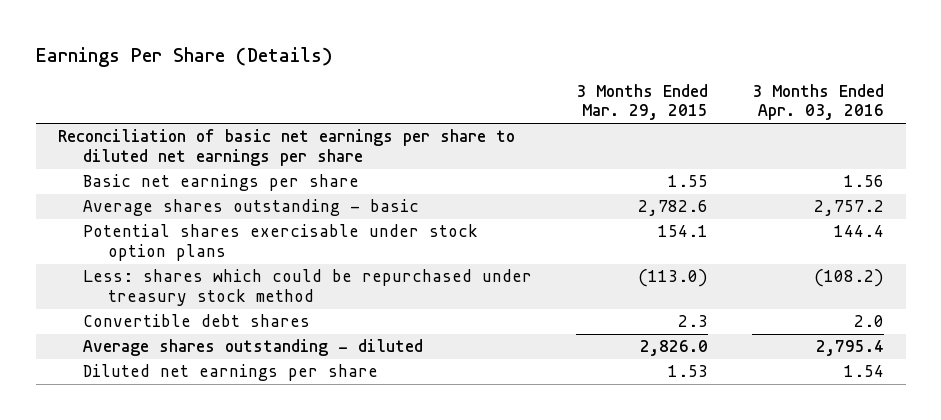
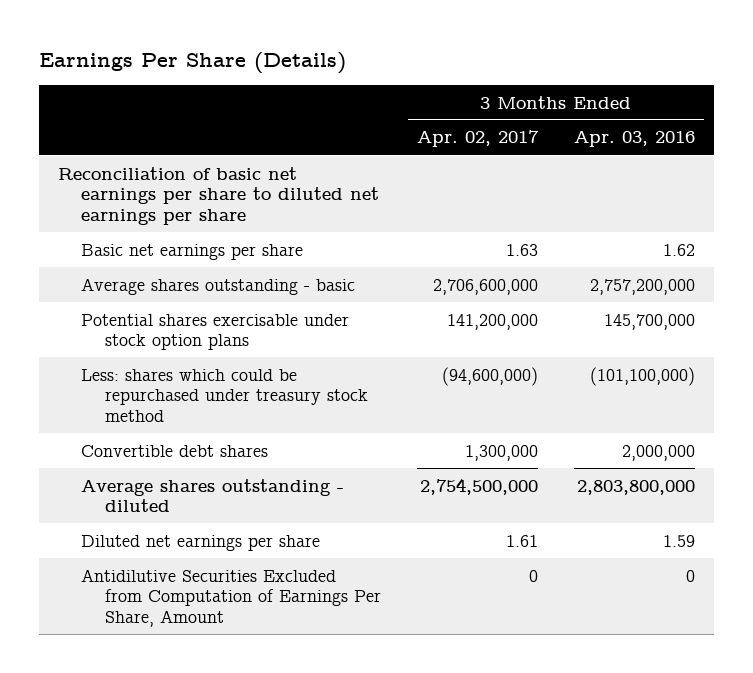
- | 3 Months Ended Mar. 29, 2015 | 3 Months Ended Apr. 03, 2016
+ | 3 Months Ended Apr. 02, 2017 | 3 Months Ended Apr. 03, 2016
- Basic net earnings per share | 1.55 | 1.56
- Average shares outstanding - basic | 2,782.6 | 2,757.2
- Potential shares exercisable under stock option plans | 154.1 | 144.4
- Less: shares which could be repurchased under treasury stock method | (113.0) | (108.2)
- Convertible debt shares | 2.3 | 2.0
- Average shares outstanding - diluted | 2,826.0 | 2,795.4
- Diluted net earnings per share | 1.53 | 1.54
+ Basic net earnings per share | 1.63 | 1.62
+ Average shares outstanding - basic | 2,706,600,000 | 2,757,200,000
+ Potential shares exercisable under stock option plans | 141,200,000 | 145,700,000
+ Less: shares which could be repurchased under treasury stock method | (94,600,000) | (101,100,000)
+ Convertible debt shares | 1,300,000 | 2,000,000
+ Average shares outstanding - diluted | 2,754,500,000 | 2,803,800,000
+ Diluted net earnings per share | 1.61 | 1.59
+ Antidilutive Securities Excluded from Computation of Earnings Per Share, Amount | 0 | 0

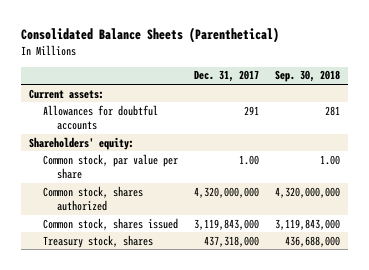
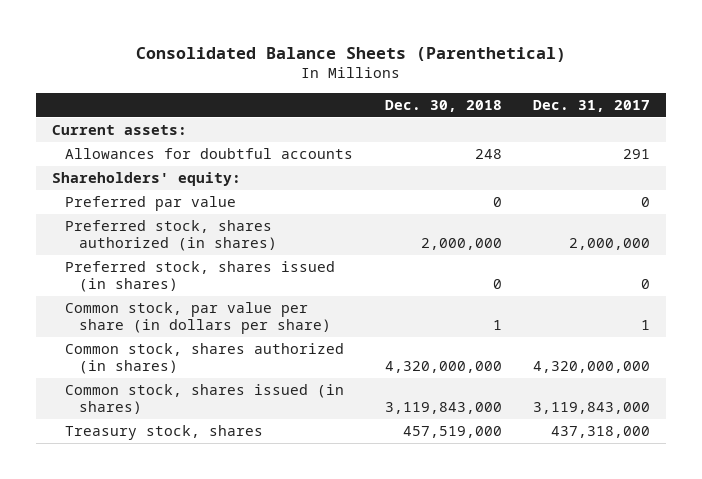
- | Dec. 31, 2017 | Sep. 30, 2018
+ | Dec. 30, 2018 | Dec. 31, 2017
- Common stock, par value per share | 1.00 | 1.00
- Common stock, shares authorized | 4,320,000,000 | 4,320,000,000
- Common stock, shares issued | 3,119,843,000 | 3,119,843,000
+ Preferred par value | 0 | 0
+ Preferred stock, shares authorized (in shares) | 2,000,000 | 2,000,000
+ Preferred stock, shares issued (in shares) | 0 | 0
+ Common stock, par value per share (in dollars per share) | 1 | 1
+ Common stock, shares authorized (in shares) | 4,320,000,000 | 4,320,000,000
+ Common stock, shares issued (in shares) | 3,119,843,000 | 3,119,843,000

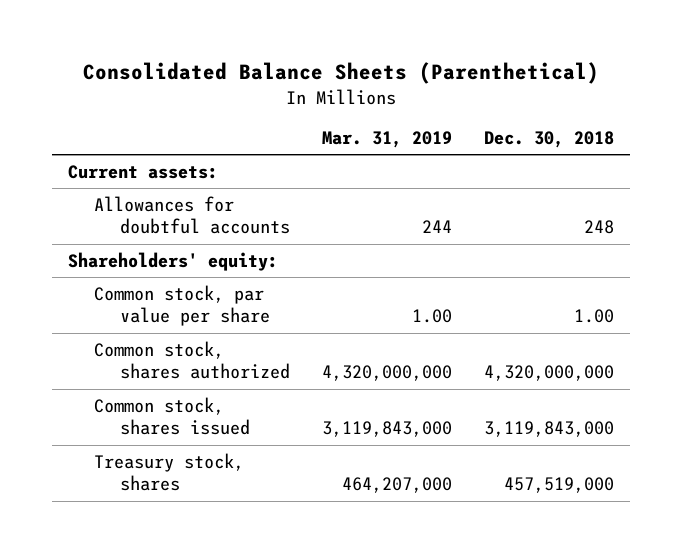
- | Dec. 30, 2018 | Dec. 31, 2017
+ | Mar. 31, 2019 | Dec. 30, 2018
- Preferred par value | 0 | 0
- Preferred stock, shares authorized (in shares) | 2,000,000 | 2,000,000
- Preferred stock, shares issued (in shares) | 0 | 0
- Common stock, par value per share (in dollars per share) | 1 | 1
- Common stock, shares authorized (in shares) | 4,320,000,000 | 4,320,000,000
- Common stock, shares issued (in shares) | 3,119,843,000 | 3,119,843,000
+ Common stock, par value per share | 1.00 | 1.00
+ Common stock, shares authorized | 4,320,000,000 | 4,320,000,000
+ Common stock, shares issued | 3,119,843,000 | 3,119,843,000

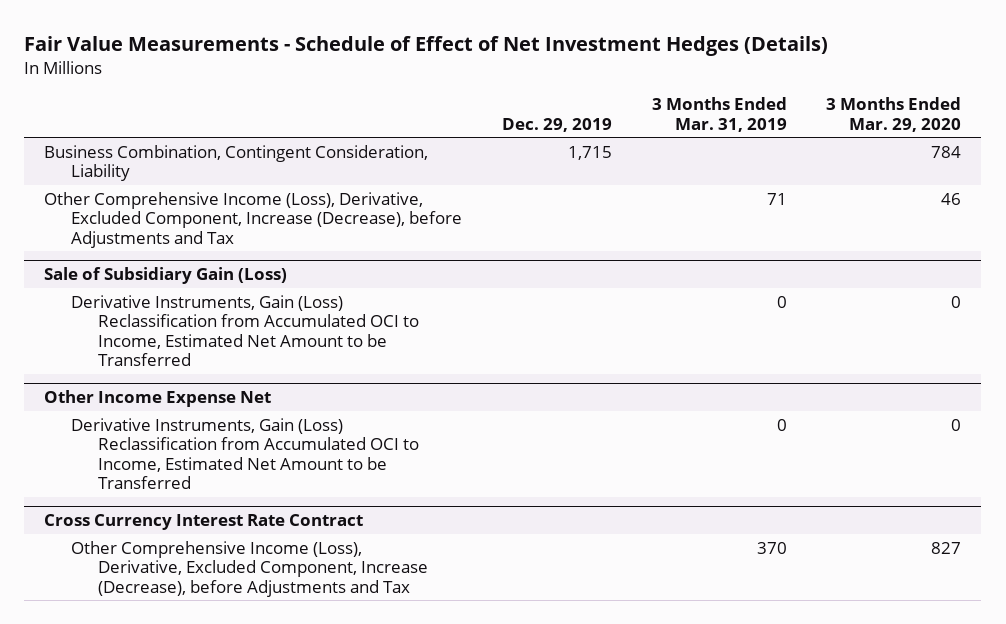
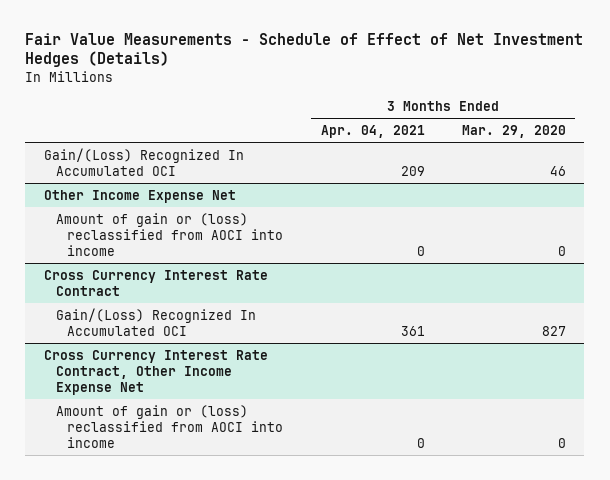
- | Dec. 29, 2019 | 3 Months Ended Mar. 31, 2019 | 3 Months Ended Mar. 29, 2020
+ | 3 Months Ended Apr. 04, 2021 | 3 Months Ended Mar. 29, 2020
- Business Combination, Contingent Consideration, Liability | 1,715 | | 784
- Other Comprehensive Income (Loss), Derivative, Excluded Component, Increase (Decrease), before Adjustments and Tax | | 71 | 46
- Sale of Subsidiary Gain (Loss)
- Derivative Instruments, Gain (Loss) Reclassification from Accumulated OCI to Income, Estimated Net Amount to be Transferred | | 0 | 0
+ Gain/(Loss) Recognized In Accumulated OCI | 209 | 46
@ Other Income Expense Net
- Derivative Instruments, Gain (Loss) Reclassification from Accumulated OCI to Income, Estimated Net Amount to be Transferred | | 0 | 0
+ Amount of gain or (loss) reclassified from AOCI into income | 0 | 0
@ Cross Currency Interest Rate Contract
- Other Comprehensive Income (Loss), Derivative, Excluded Component, Increase (Decrease), before Adjustments and Tax | | 370 | 827
+ Gain/(Loss) Recognized In Accumulated OCI | 361 | 827
+ Cross Currency Interest Rate Contract, Other Income Expense Net
+ Amount of gain or (loss) reclassified from AOCI into income | 0 | 0

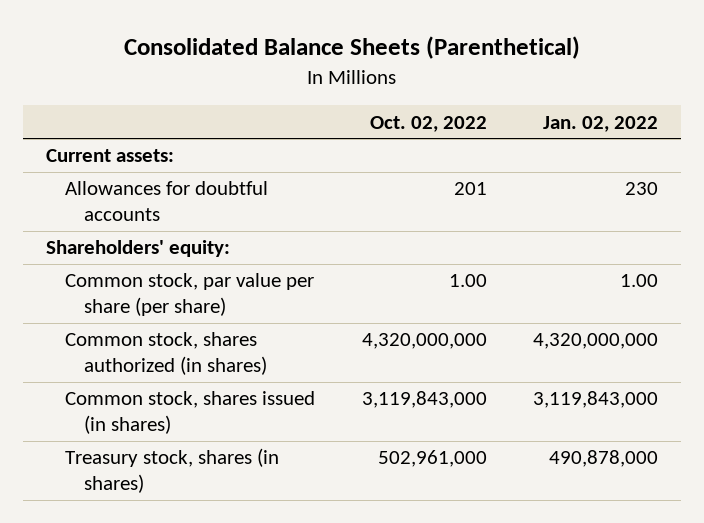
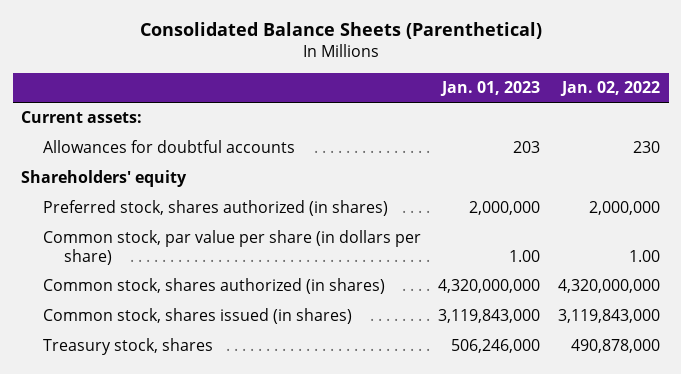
- | Oct. 02, 2022 | Jan. 02, 2022
+ | Jan. 01, 2023 | Jan. 02, 2022
- Shareholders' equity:
- Common stock, par value per share (per share) | 1.00 | 1.00
+ Shareholders' equity
+ Preferred stock, shares authorized (in shares) | 2,000,000 | 2,000,000
+ Common stock, par value per share (in dollars per share) | 1.00 | 1.00
- Treasury stock, shares (in shares) | 502,961,000 | 490,878,000
+ Treasury stock, shares | 506,246,000 | 490,878,000

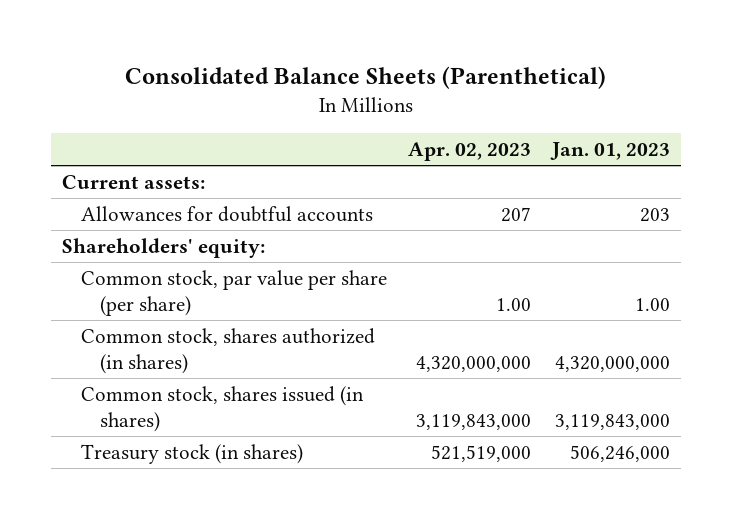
- | Jan. 01, 2023 | Jan. 02, 2022
+ | Apr. 02, 2023 | Jan. 01, 2023
- Shareholders' equity
- Preferred stock, shares authorized (in shares) | 2,000,000 | 2,000,000
- Common stock, par value per share (in dollars per share) | 1.00 | 1.00
+ Shareholders' equity:
+ Common stock, par value per share (per share) | 1.00 | 1.00
- Treasury stock, shares | 506,246,000 | 490,878,000
+ Treasury stock (in shares) | 521,519,000 | 506,246,000

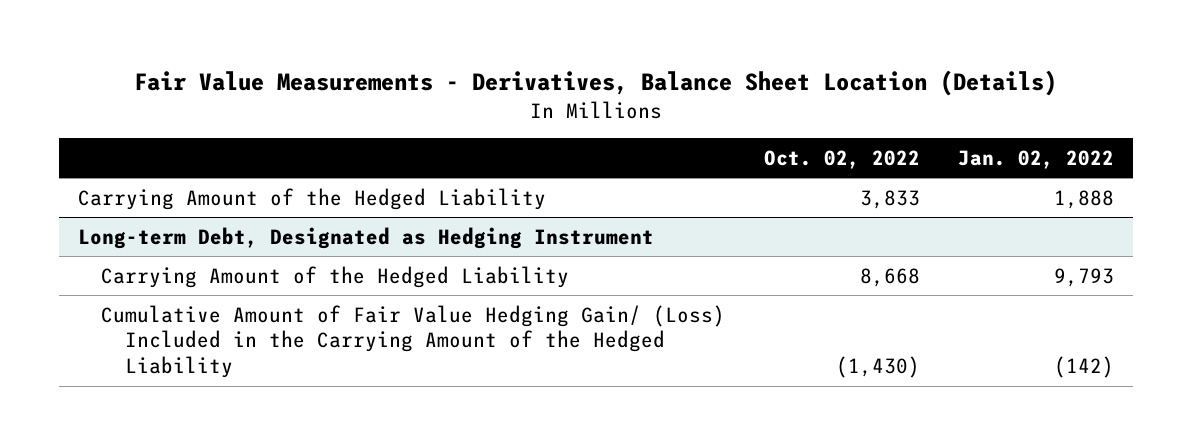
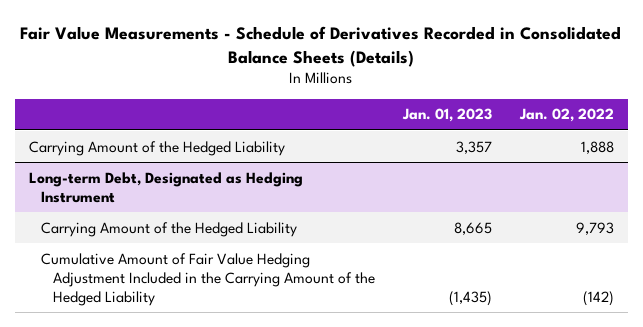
- Fair Value Measurements - Derivatives, Balance Sheet Location (Details)
+ Fair Value Measurements - Schedule of Derivatives Recorded in Consolidated Balance Sheets (Details)
- | Oct. 02, 2022 | Jan. 02, 2022
+ | Jan. 01, 2023 | Jan. 02, 2022
@ Long-term Debt, Designated as Hedging Instrument
- Cumulative Amount of Fair Value Hedging Gain/ (Loss) Included in the Carrying Amount of the Hedged Liability | (1,430) | (142)
+ Cumulative Amount of Fair Value Hedging Adjustment Included in the Carrying Amount of the Hedged Liability | (1,435) | (142)

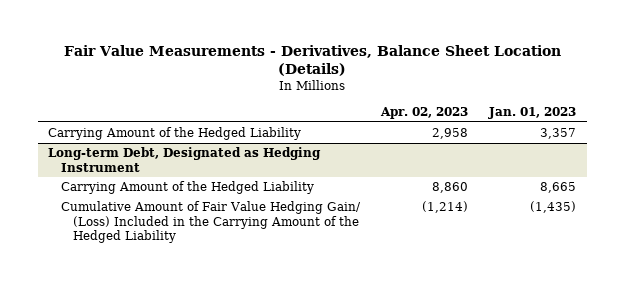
- Fair Value Measurements - Schedule of Derivatives Recorded in Consolidated Balance Sheets (Details)
+ Fair Value Measurements - Derivatives, Balance Sheet Location (Details)
- | Jan. 01, 2023 | Jan. 02, 2022
+ | Apr. 02, 2023 | Jan. 01, 2023
@ Long-term Debt, Designated as Hedging Instrument
- Cumulative Amount of Fair Value Hedging Adjustment Included in the Carrying Amount of the Hedged Liability | (1,435) | (142)
+ Cumulative Amount of Fair Value Hedging Gain/ (Loss) Included in the Carrying Amount of the Hedged Liability | (1,214) | (1,435)

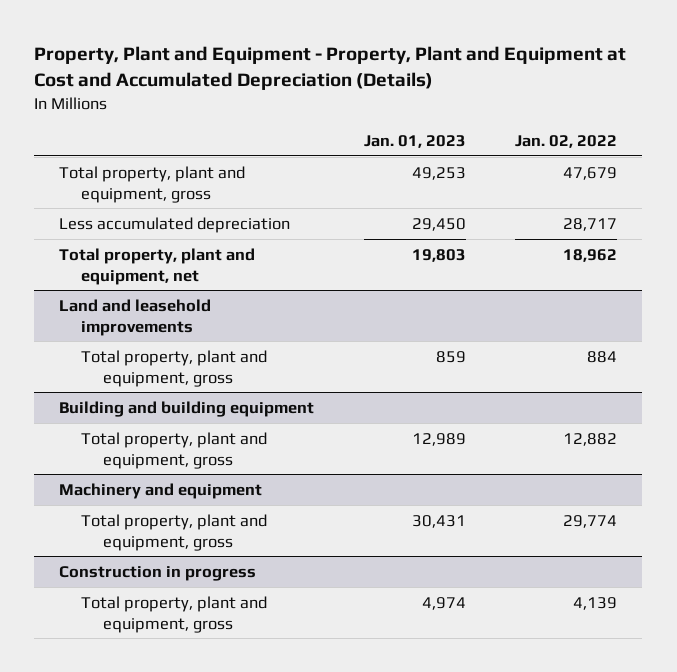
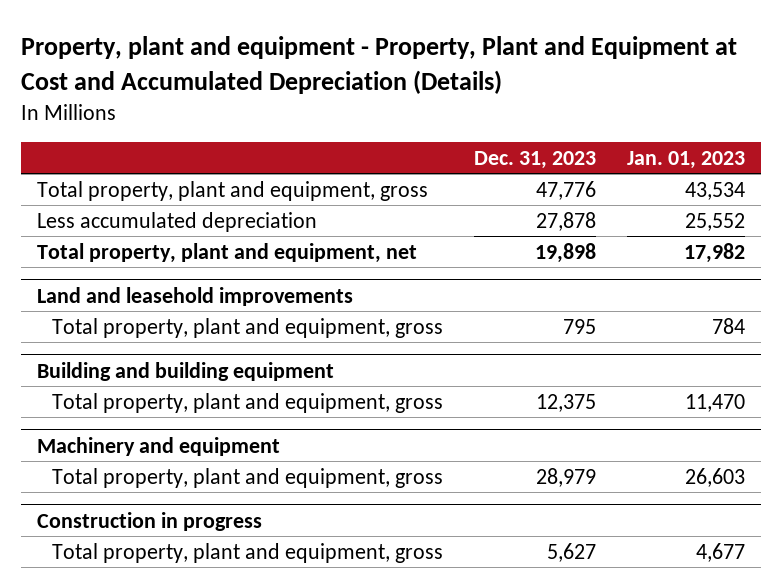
- Property, Plant and Equipment - Property, Plant and Equipment at Cost and Accumulated Depreciation (Details)
+ Property, plant and equipment - Property, Plant and Equipment at Cost and Accumulated Depreciation (Details)
- | Jan. 01, 2023 | Jan. 02, 2022
+ | Dec. 31, 2023 | Jan. 01, 2023
- Total property, plant and equipment, gross | 49,253 | 47,679
- Less accumulated depreciation | 29,450 | 28,717
- Total property, plant and equipment, net | 19,803 | 18,962
+ Total property, plant and equipment, gross | 47,776 | 43,534
+ Less accumulated depreciation | 27,878 | 25,552
+ Total property, plant and equipment, net | 19,898 | 17,982
@ Land and leasehold improvements
- Total property, plant and equipment, gross | 859 | 884
+ Total property, plant and equipment, gross | 795 | 784
@ Building and building equipment
- Total property, plant and equipment, gross | 12,989 | 12,882
+ Total property, plant and equipment, gross | 12,375 | 11,470
@ Machinery and equipment
- Total property, plant and equipment, gross | 30,431 | 29,774
+ Total property, plant and equipment, gross | 28,979 | 26,603
@ Construction in progress
- Total property, plant and equipment, gross | 4,974 | 4,139
+ Total property, plant and equipment, gross | 5,627 | 4,677

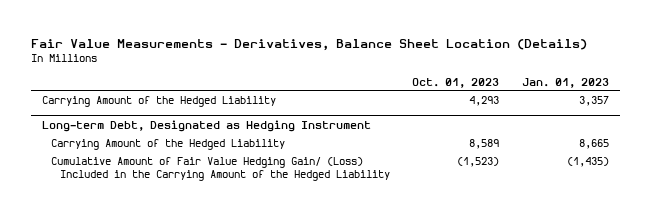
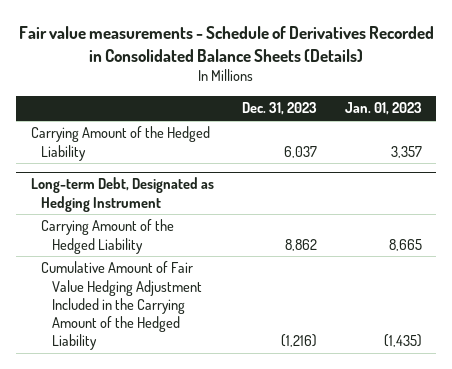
- Fair Value Measurements - Derivatives, Balance Sheet Location (Details)
+ Fair value measurements - Schedule of Derivatives Recorded in Consolidated Balance Sheets (Details)
- | Oct. 01, 2023 | Jan. 01, 2023
+ | Dec. 31, 2023 | Jan. 01, 2023
@ Long-term Debt, Designated as Hedging Instrument
- Cumulative Amount of Fair Value Hedging Gain/ (Loss) Included in the Carrying Amount of the Hedged Liability | (1,523) | (1,435)
+ Cumulative Amount of Fair Value Hedging Adjustment Included in the Carrying Amount of the Hedged Liability | (1,216) | (1,435)

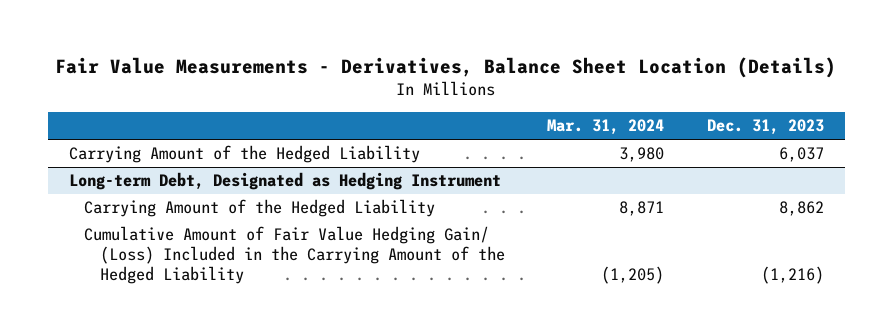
- Fair value measurements - Schedule of Derivatives Recorded in Consolidated Balance Sheets (Details)
+ Fair Value Measurements - Derivatives, Balance Sheet Location (Details)
- | Dec. 31, 2023 | Jan. 01, 2023
+ | Mar. 31, 2024 | Dec. 31, 2023
@ Long-term Debt, Designated as Hedging Instrument
- Cumulative Amount of Fair Value Hedging Adjustment Included in the Carrying Amount of the Hedged Liability | (1,216) | (1,435)
+ Cumulative Amount of Fair Value Hedging Gain/ (Loss) Included in the Carrying Amount of the Hedged Liability | (1,205) | (1,216)

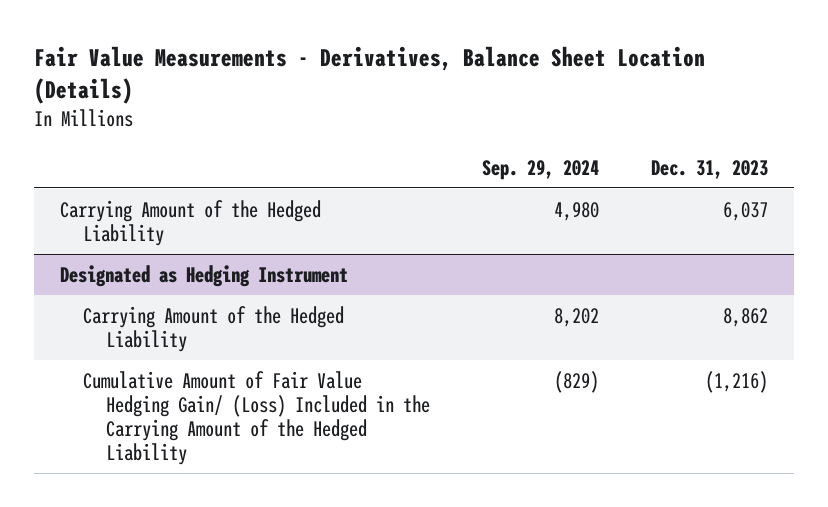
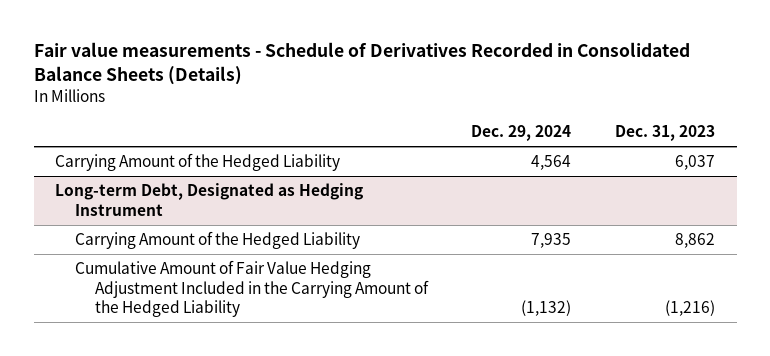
- Fair Value Measurements - Derivatives, Balance Sheet Location (Details)
+ Fair value measurements - Schedule of Derivatives Recorded in Consolidated Balance Sheets (Details)
- | Sep. 29, 2024 | Dec. 31, 2023
+ | Dec. 29, 2024 | Dec. 31, 2023
- Designated as Hedging Instrument
+ Long-term Debt, Designated as Hedging Instrument
- Cumulative Amount of Fair Value Hedging Gain/ (Loss) Included in the Carrying Amount of the Hedged Liability | (829) | (1,216)
+ Cumulative Amount of Fair Value Hedging Adjustment Included in the Carrying Amount of the Hedged Liability | (1,132) | (1,216)

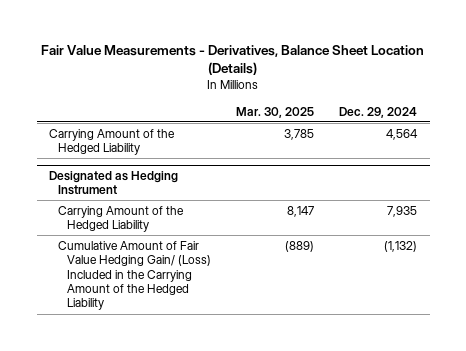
- Fair value measurements - Schedule of Derivatives Recorded in Consolidated Balance Sheets (Details)
+ Fair Value Measurements - Derivatives, Balance Sheet Location (Details)
- | Dec. 29, 2024 | Dec. 31, 2023
+ | Mar. 30, 2025 | Dec. 29, 2024
- Long-term Debt, Designated as Hedging Instrument
+ Designated as Hedging Instrument
- Cumulative Amount of Fair Value Hedging Adjustment Included in the Carrying Amount of the Hedged Liability | (1,132) | (1,216)
+ Cumulative Amount of Fair Value Hedging Gain/ (Loss) Included in the Carrying Amount of the Hedged Liability | (889) | (1,132)

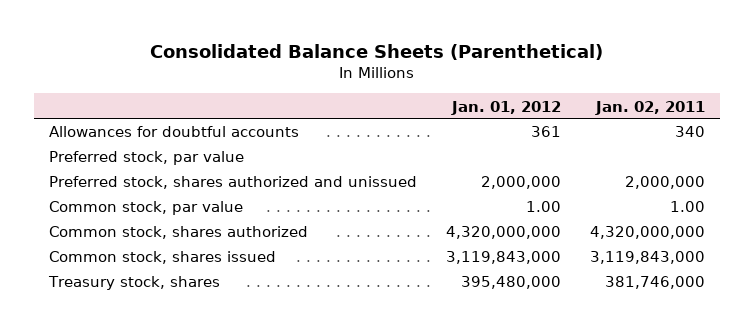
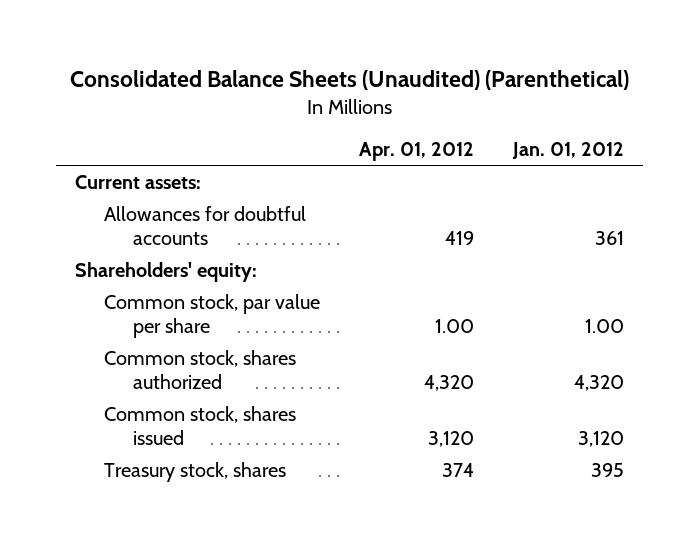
- Consolidated Balance Sheets (Parenthetical)
+ Consolidated Balance Sheets (Unaudited) (Parenthetical)
- | Jan. 01, 2012 | Jan. 02, 2011
+ | Apr. 01, 2012 | Jan. 01, 2012
+ Current assets:
- Preferred stock, par value
- Preferred stock, shares authorized and unissued | 2,000,000 | 2,000,000
- Common stock, par value | 1.00 | 1.00
- Common stock, shares authorized | 4,320,000,000 | 4,320,000,000
- Common stock, shares issued | 3,119,843,000 | 3,119,843,000
- Treasury stock, shares | 395,480,000 | 381,746,000
+ Shareholders' equity:
+ Common stock, par value per share | 1.00 | 1.00
+ Common stock, shares authorized | 4,320 | 4,320
+ Common stock, shares issued | 3,120 | 3,120
+ Treasury stock, shares | 374 | 395

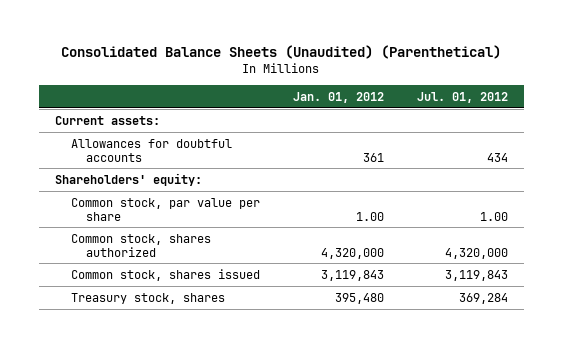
- | Apr. 01, 2012 | Jan. 01, 2012
+ | Jan. 01, 2012 | Jul. 01, 2012
- Common stock, shares authorized | 4,320 | 4,320
- Common stock, shares issued | 3,120 | 3,120
- Treasury stock, shares | 374 | 395
+ Common stock, shares authorized | 4,320,000 | 4,320,000
+ Common stock, shares issued | 3,119,843 | 3,119,843
+ Treasury stock, shares | 395,480 | 369,284

